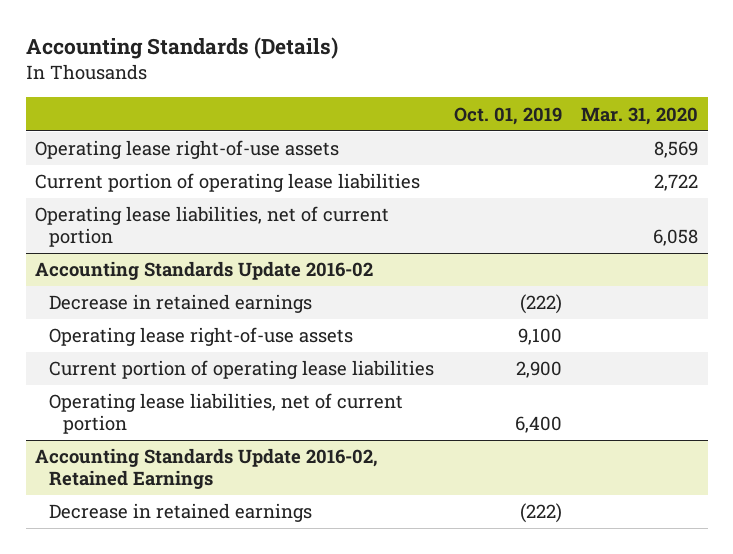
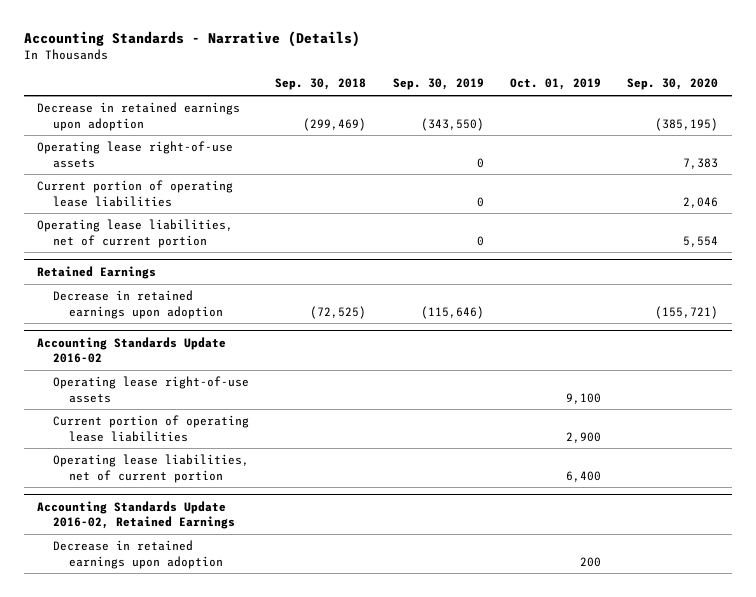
- Accounting Standards (Details)
+ Accounting Standards - Narrative (Details)
- | Oct. 01, 2019 | Mar. 31, 2020
+ | Sep. 30, 2018 | Sep. 30, 2019 | Oct. 01, 2019 | Sep. 30, 2020
+ Decrease in retained earnings upon adoption | (299,469) | (343,550) | | (385,195)
+ Retained Earnings
+ Decrease in retained earnings upon adoption | (72,525) | (115,646) | | (155,721)
@ Accounting Standards Update 2016-02
- Decrease in retained earnings | (222) |
@ Accounting Standards Update 2016-02, Retained Earnings
- Decrease in retained earnings | (222) |
+ Decrease in retained earnings upon adoption | | | 200 |

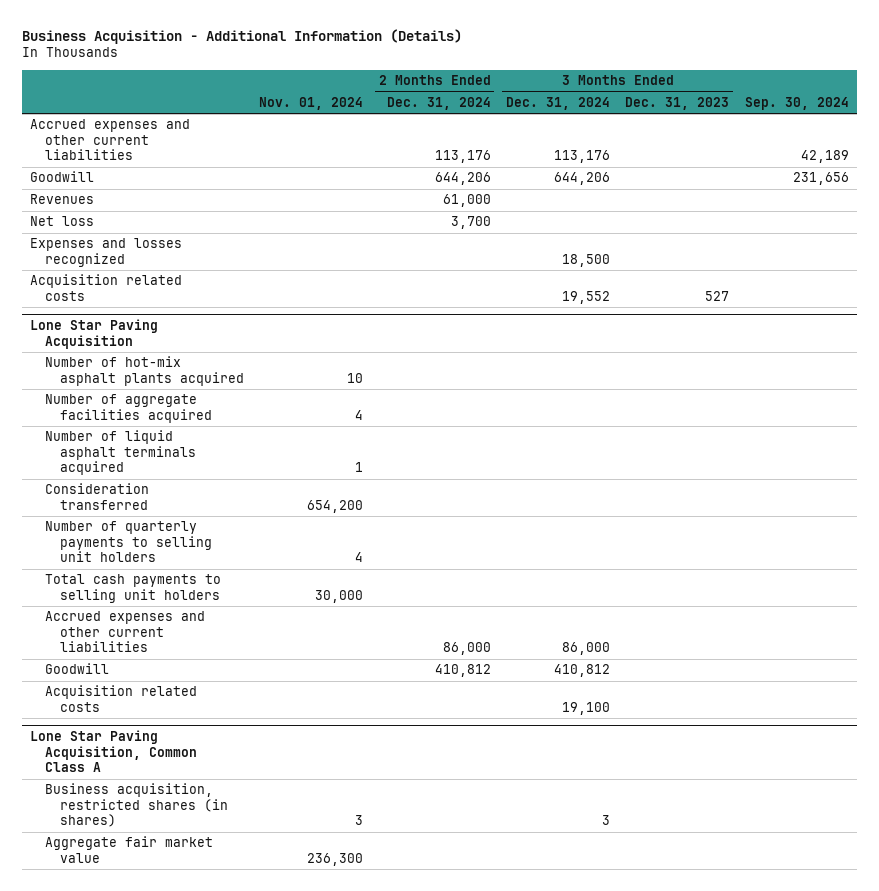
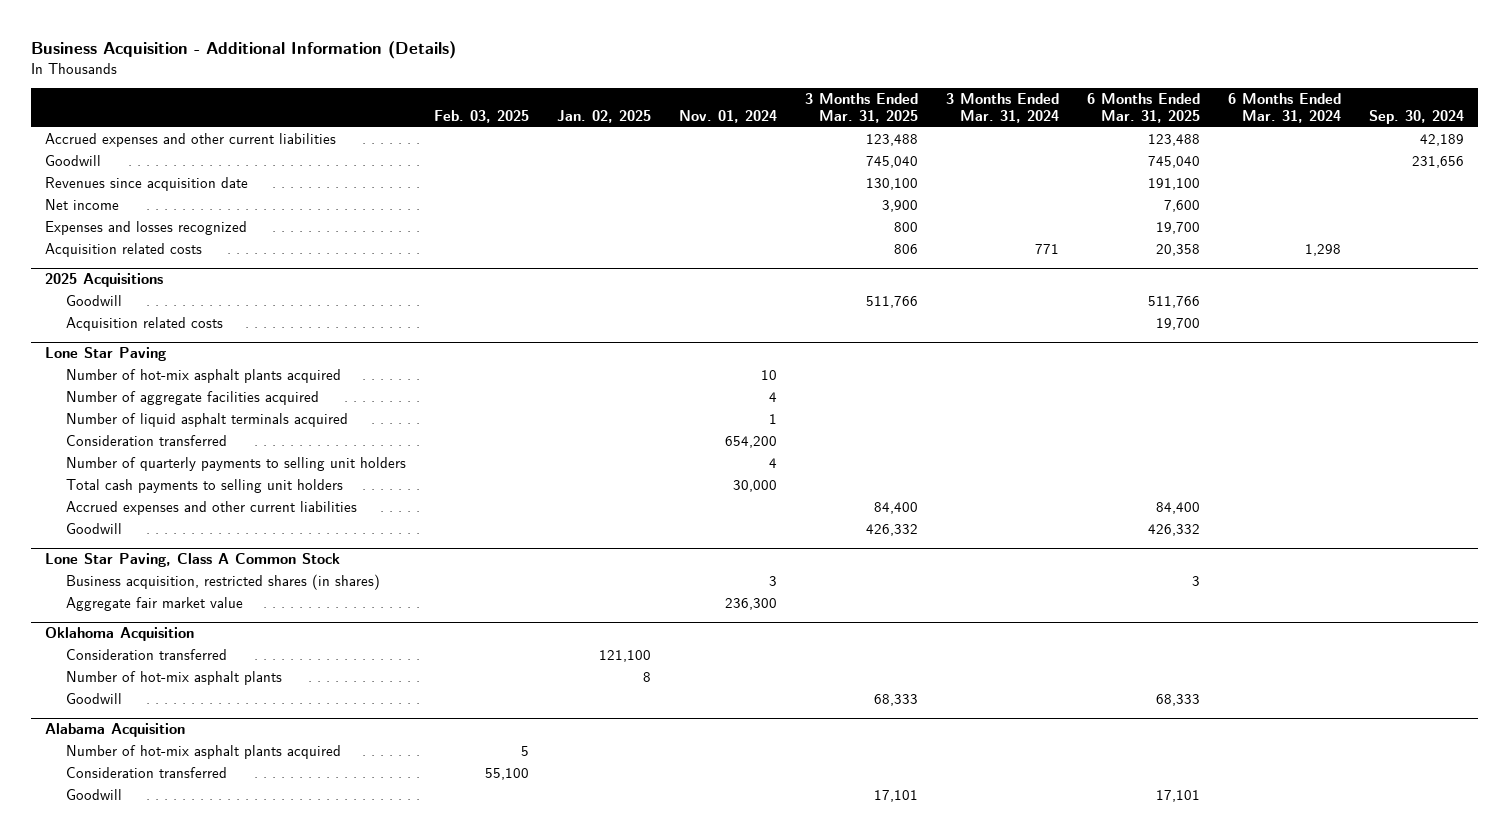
- | Nov. 01, 2024 | 2 Months Ended Dec. 31, 2024 | 3 Months Ended Dec. 31, 2024 | 3 Months Ended Dec. 31, 2023 | Sep. 30, 2024
+ | Feb. 03, 2025 | Jan. 02, 2025 | Nov. 01, 2024 | 3 Months Ended Mar. 31, 2025 | 3 Months Ended Mar. 31, 2024 | 6 Months Ended Mar. 31, 2025 | 6 Months Ended Mar. 31, 2024 | Sep. 30, 2024
- Revenues | | 61,000 | | |
- Net loss | | 3,700 | | |
+ Revenues since acquisition date | | | | 130,100 | | 191,100 | |
+ Net income | | | | 3,900 | | 7,600 | |
- Lone Star Paving Acquisition
+ 2025 Acquisitions
+ Goodwill | | | | 511,766 | | 511,766 | |
+ Acquisition related costs | | | | | | 19,700 | |
+ Lone Star Paving
- Acquisition related costs | | | 19,100 | |
- Lone Star Paving Acquisition, Common Class A
+ Lone Star Paving, Class A Common Stock
+ Oklahoma Acquisition
+ Consideration transferred | | 121,100 | | | | | |
+ Number of hot-mix asphalt plants | | 8 | | | | | |
+ Goodwill | | | | 68,333 | | 68,333 | |
+ Alabama Acquisition
+ Number of hot-mix asphalt plants acquired | 5 | | | | | | |
+ Consideration transferred | 55,100 | | | | | | |
+ Goodwill | | | | 17,101 | | 17,101 | |

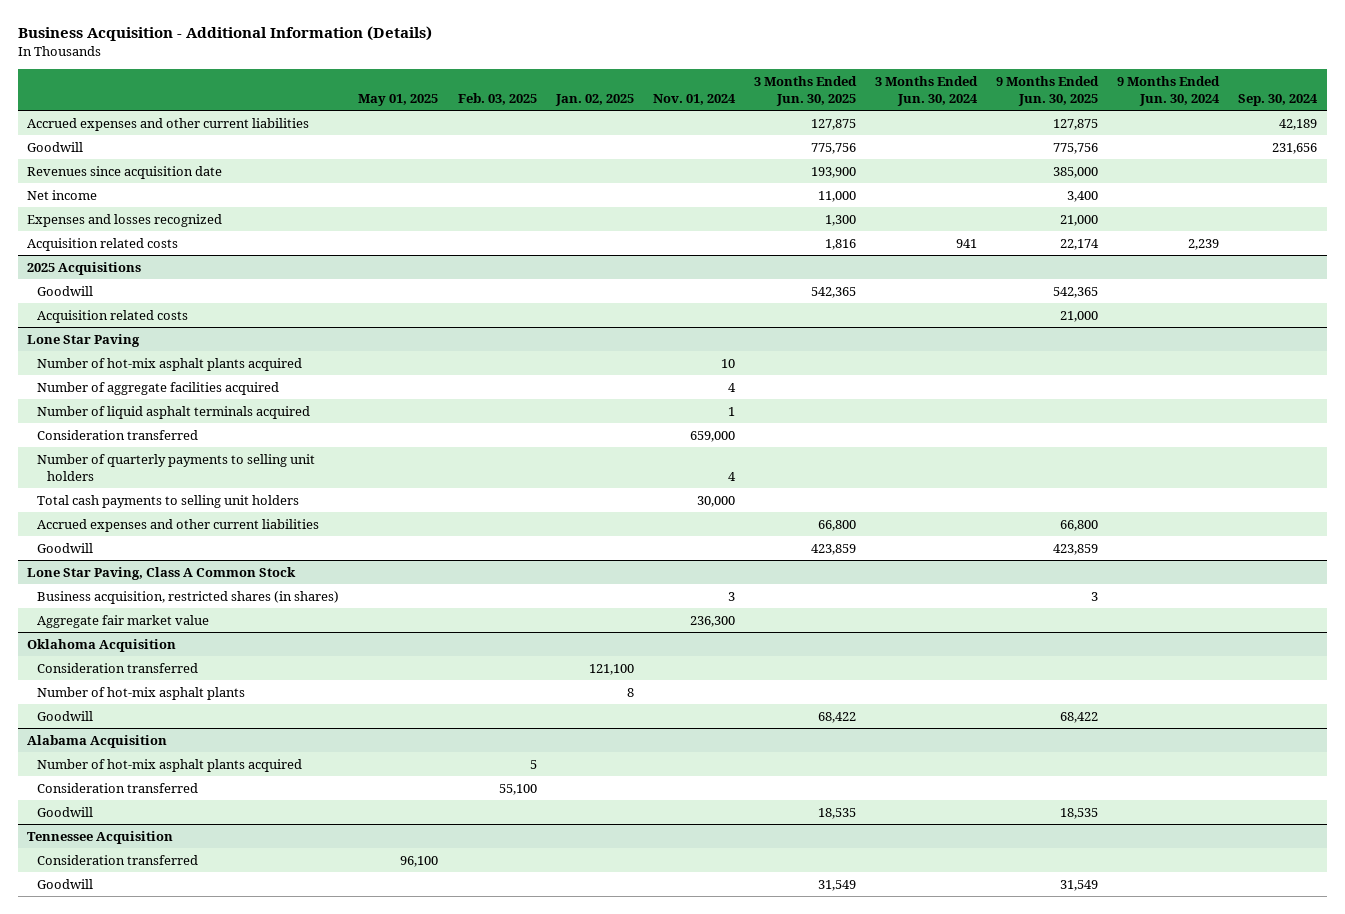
- | Feb. 03, 2025 | Jan. 02, 2025 | Nov. 01, 2024 | 3 Months Ended Mar. 31, 2025 | 3 Months Ended Mar. 31, 2024 | 6 Months Ended Mar. 31, 2025 | 6 Months Ended Mar. 31, 2024 | Sep. 30, 2024
+ | May 01, 2025 | Feb. 03, 2025 | Jan. 02, 2025 | Nov. 01, 2024 | 3 Months Ended Jun. 30, 2025 | 3 Months Ended Jun. 30, 2024 | 9 Months Ended Jun. 30, 2025 | 9 Months Ended Jun. 30, 2024 | Sep. 30, 2024
@ Lone Star Paving
- Consideration transferred | | | 654,200 | | | | |
+ Consideration transferred | | | | 659,000 | | | | |
+ Tennessee Acquisition
+ Consideration transferred | 96,100 | | | | | | | |
+ Goodwill | | | | | 31,549 | | 31,549 | |

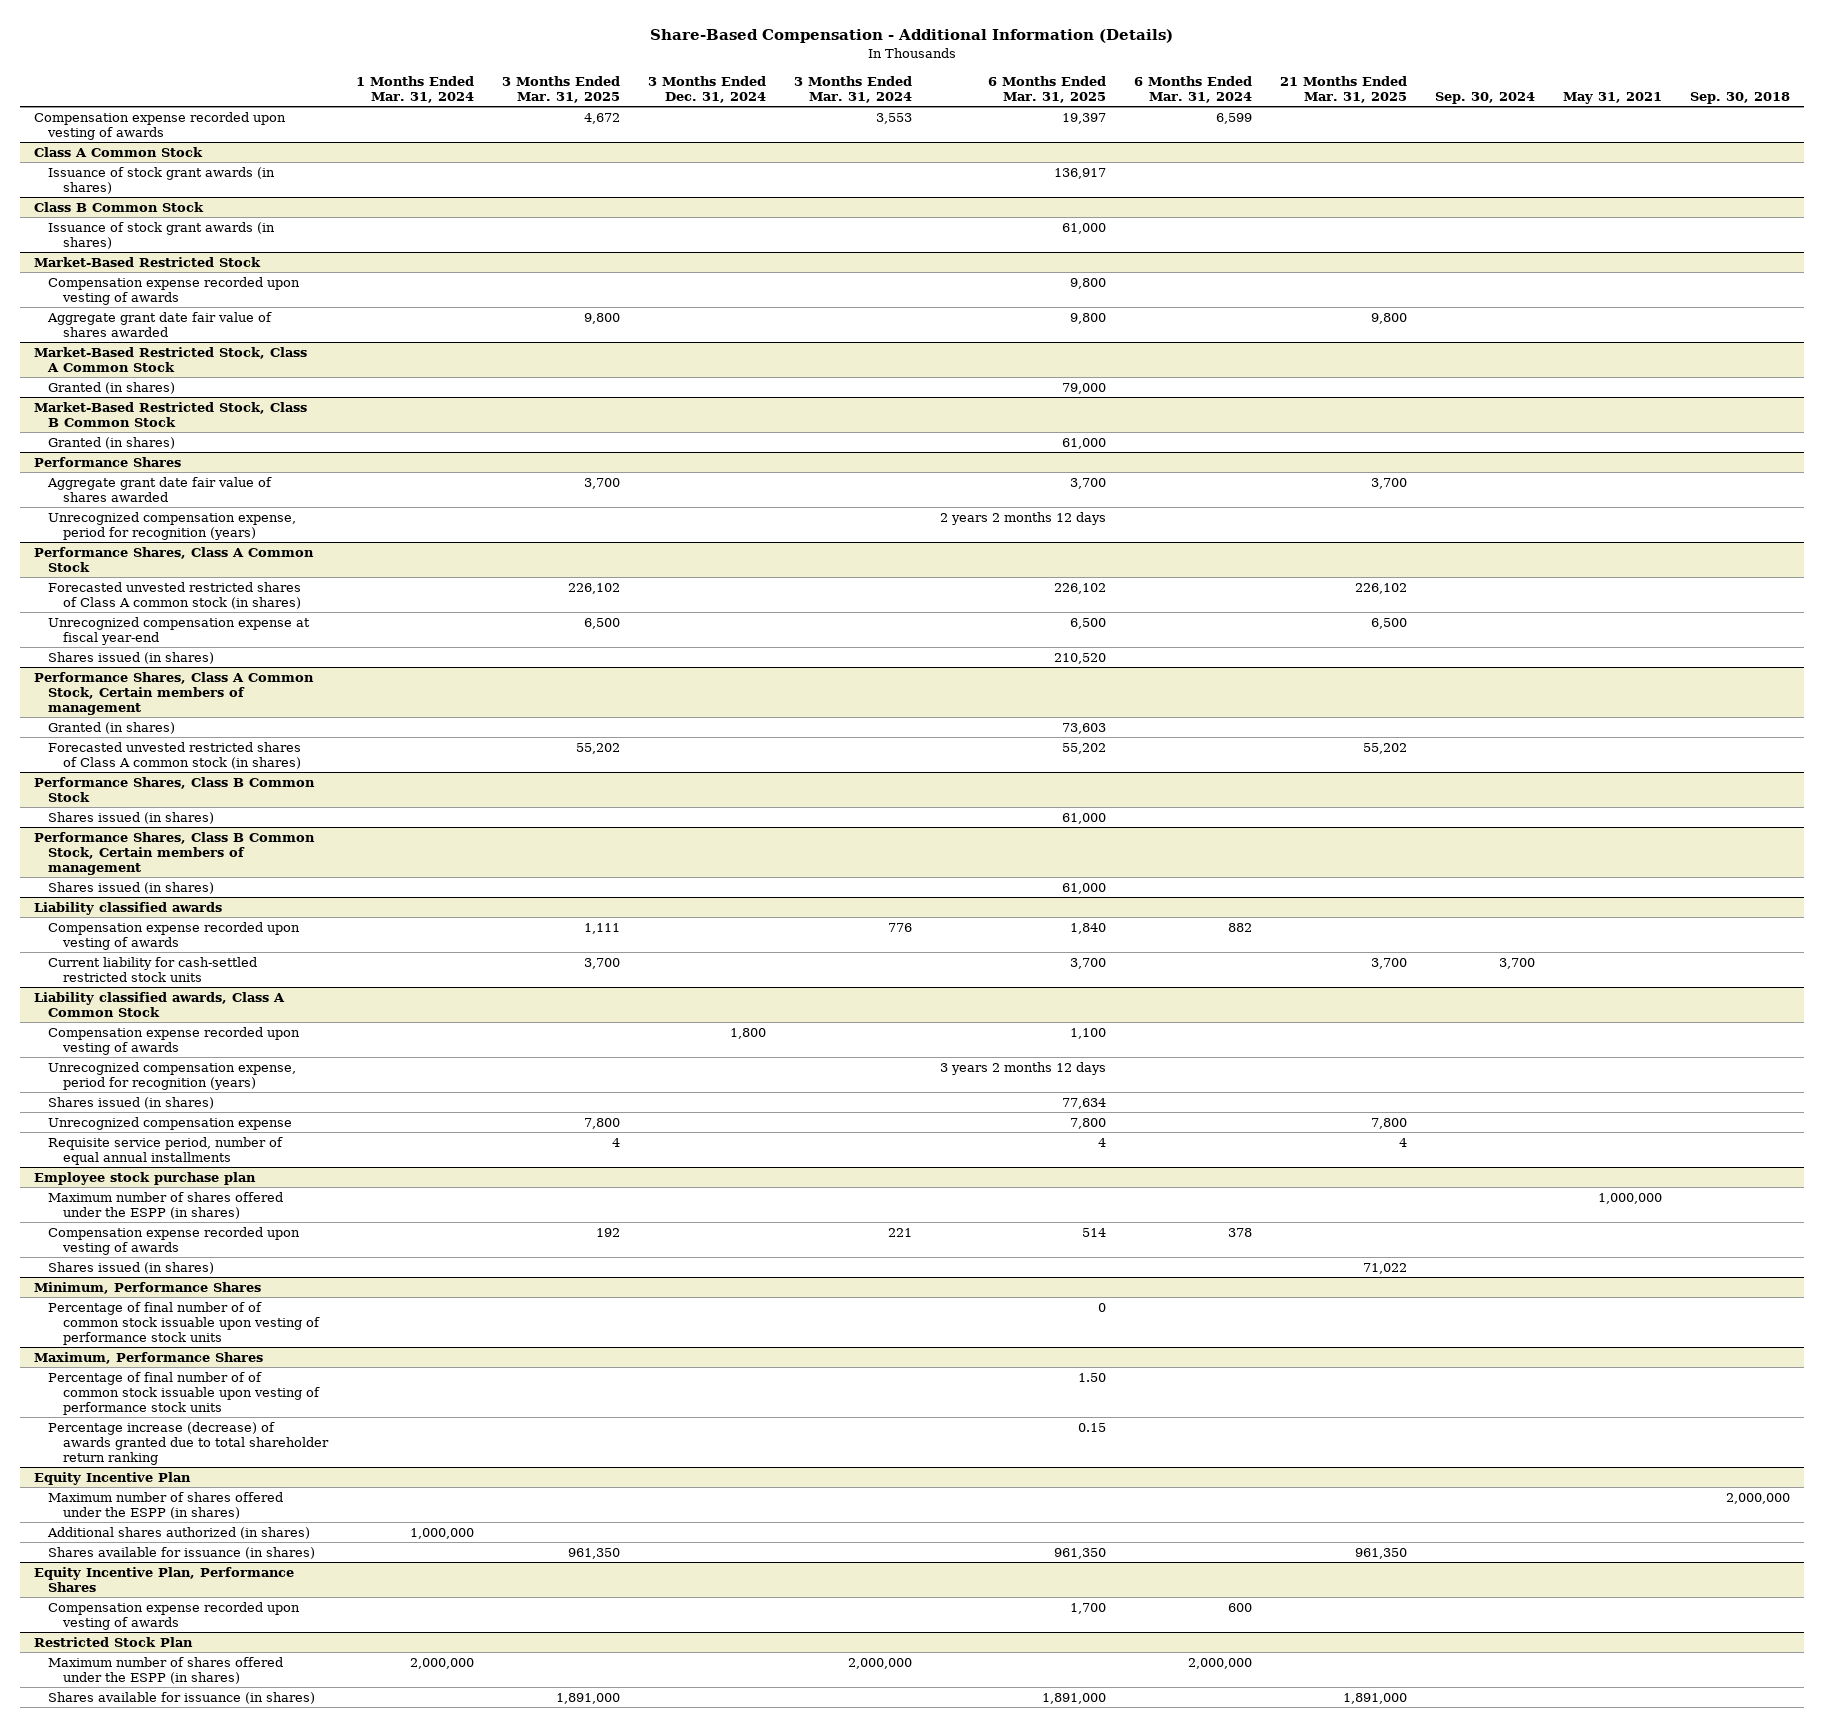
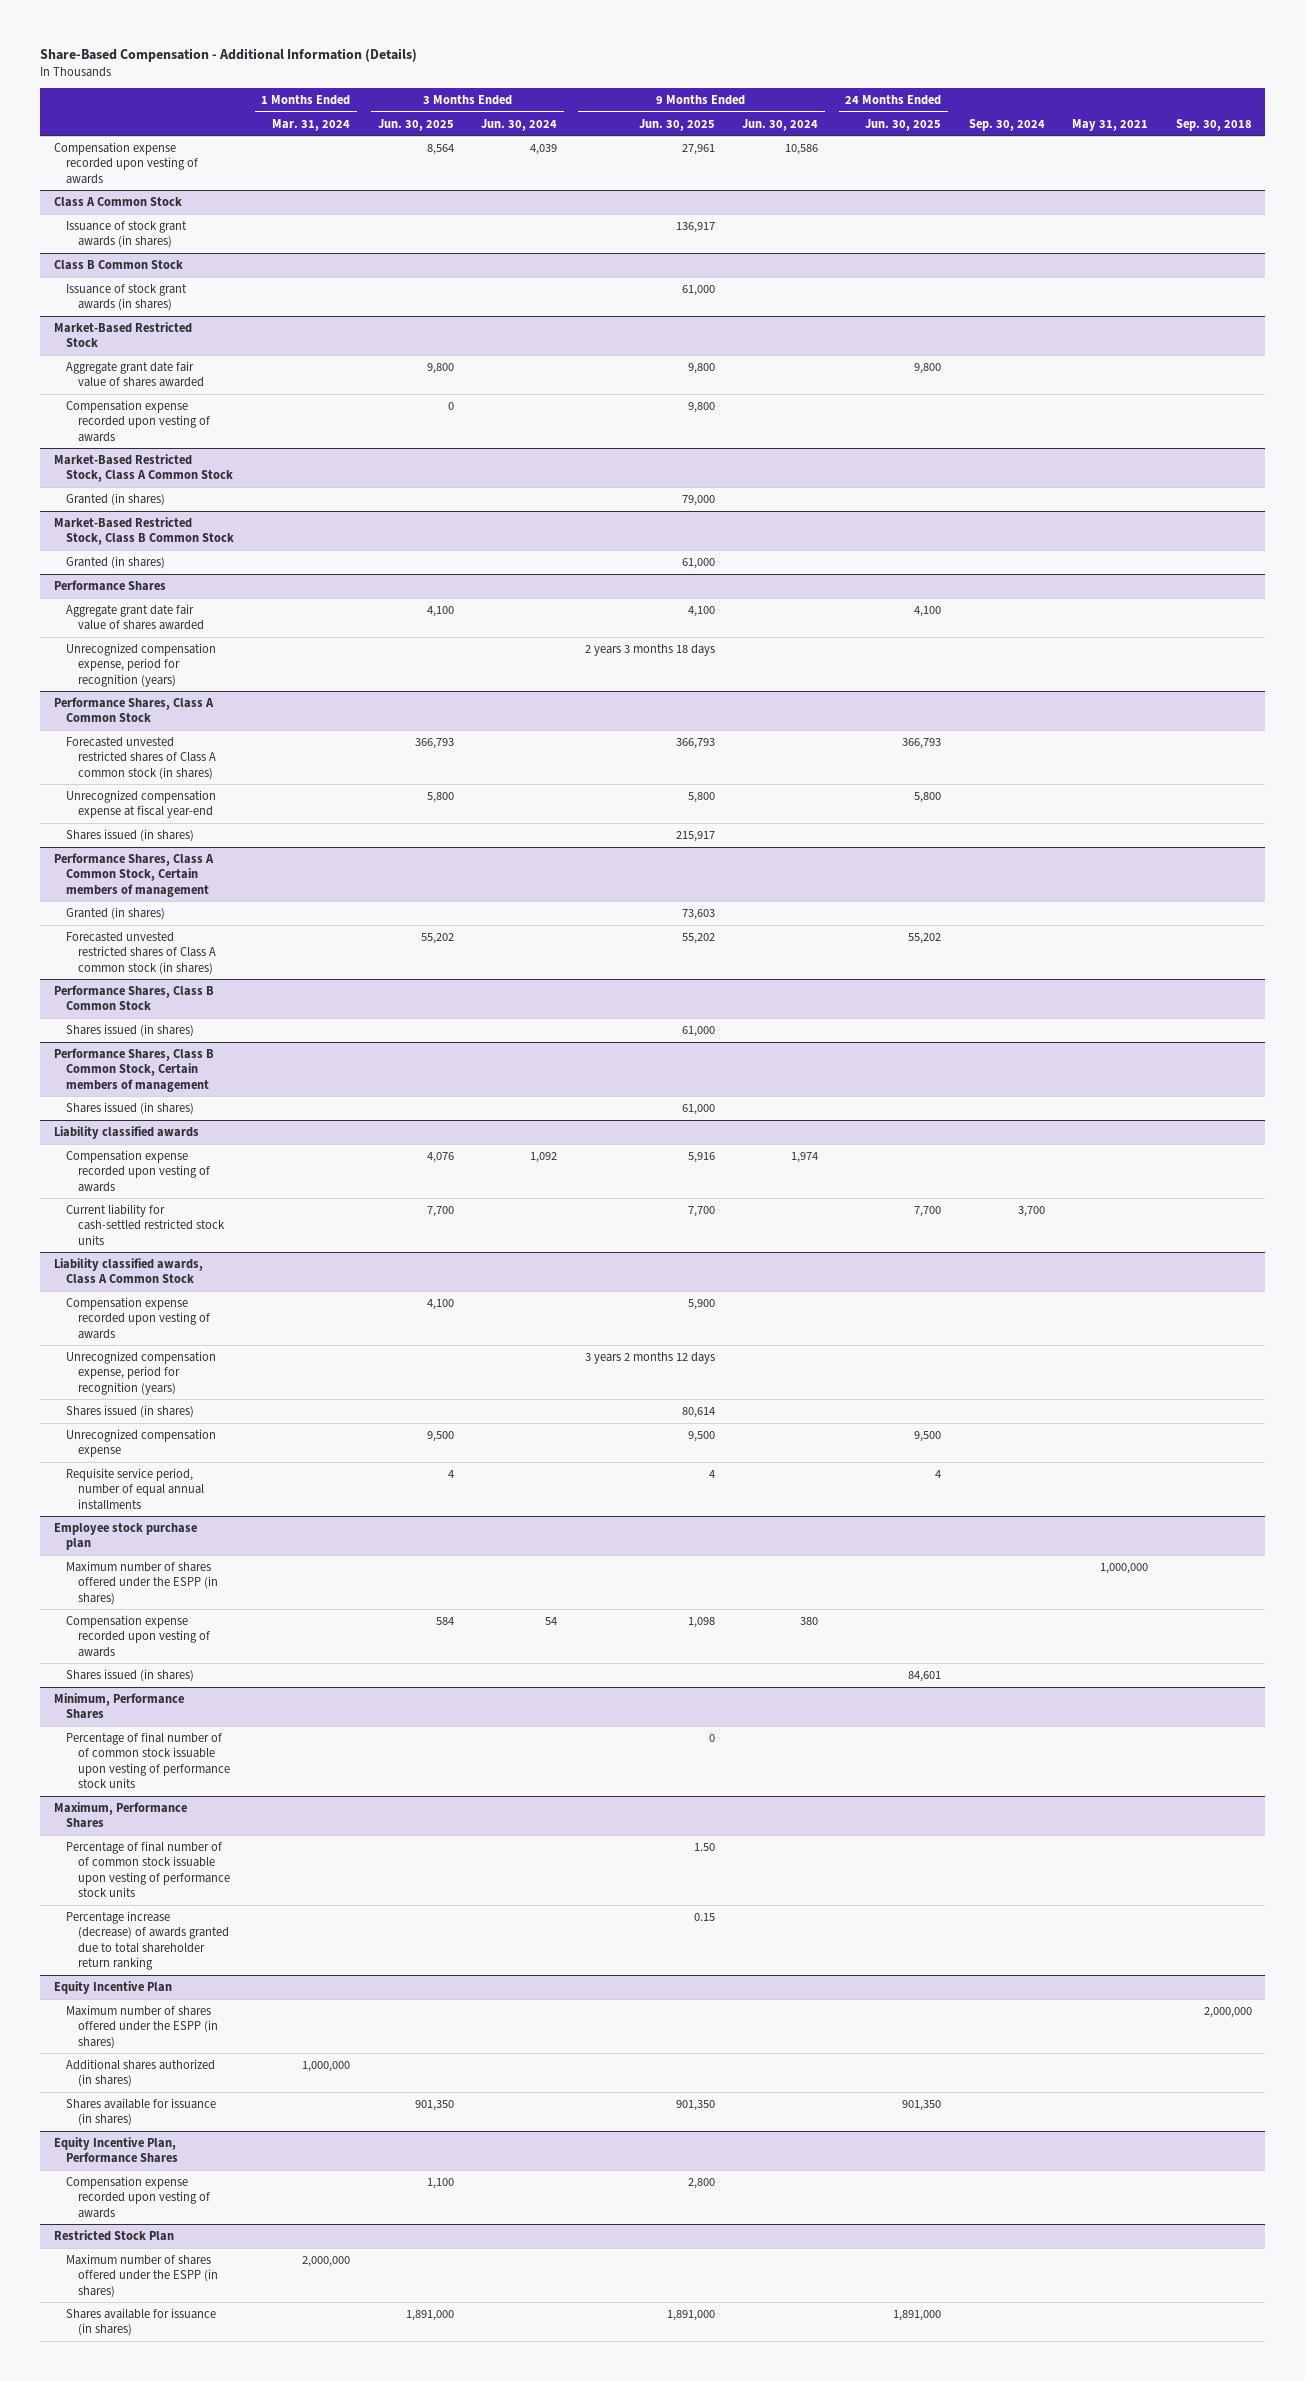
- | 1 Months Ended Mar. 31, 2024 | 3 Months Ended Mar. 31, 2025 | 3 Months Ended Dec. 31, 2024 | 3 Months Ended Mar. 31, 2024 | 6 Months Ended Mar. 31, 2025 | 6 Months Ended Mar. 31, 2024 | 21 Months Ended Mar. 31, 2025 | Sep. 30, 2024 | May 31, 2021 | Sep. 30, 2018
+ | 1 Months Ended Mar. 31, 2024 | 3 Months Ended Jun. 30, 2025 | 3 Months Ended Jun. 30, 2024 | 9 Months Ended Jun. 30, 2025 | 9 Months Ended Jun. 30, 2024 | 24 Months Ended Jun. 30, 2025 | Sep. 30, 2024 | May 31, 2021 | Sep. 30, 2018
@ Market-Based Restricted Stock
moved down: Compensation expense recorded upon vesting of awards | | 0 | | 9,800 | | | | |

